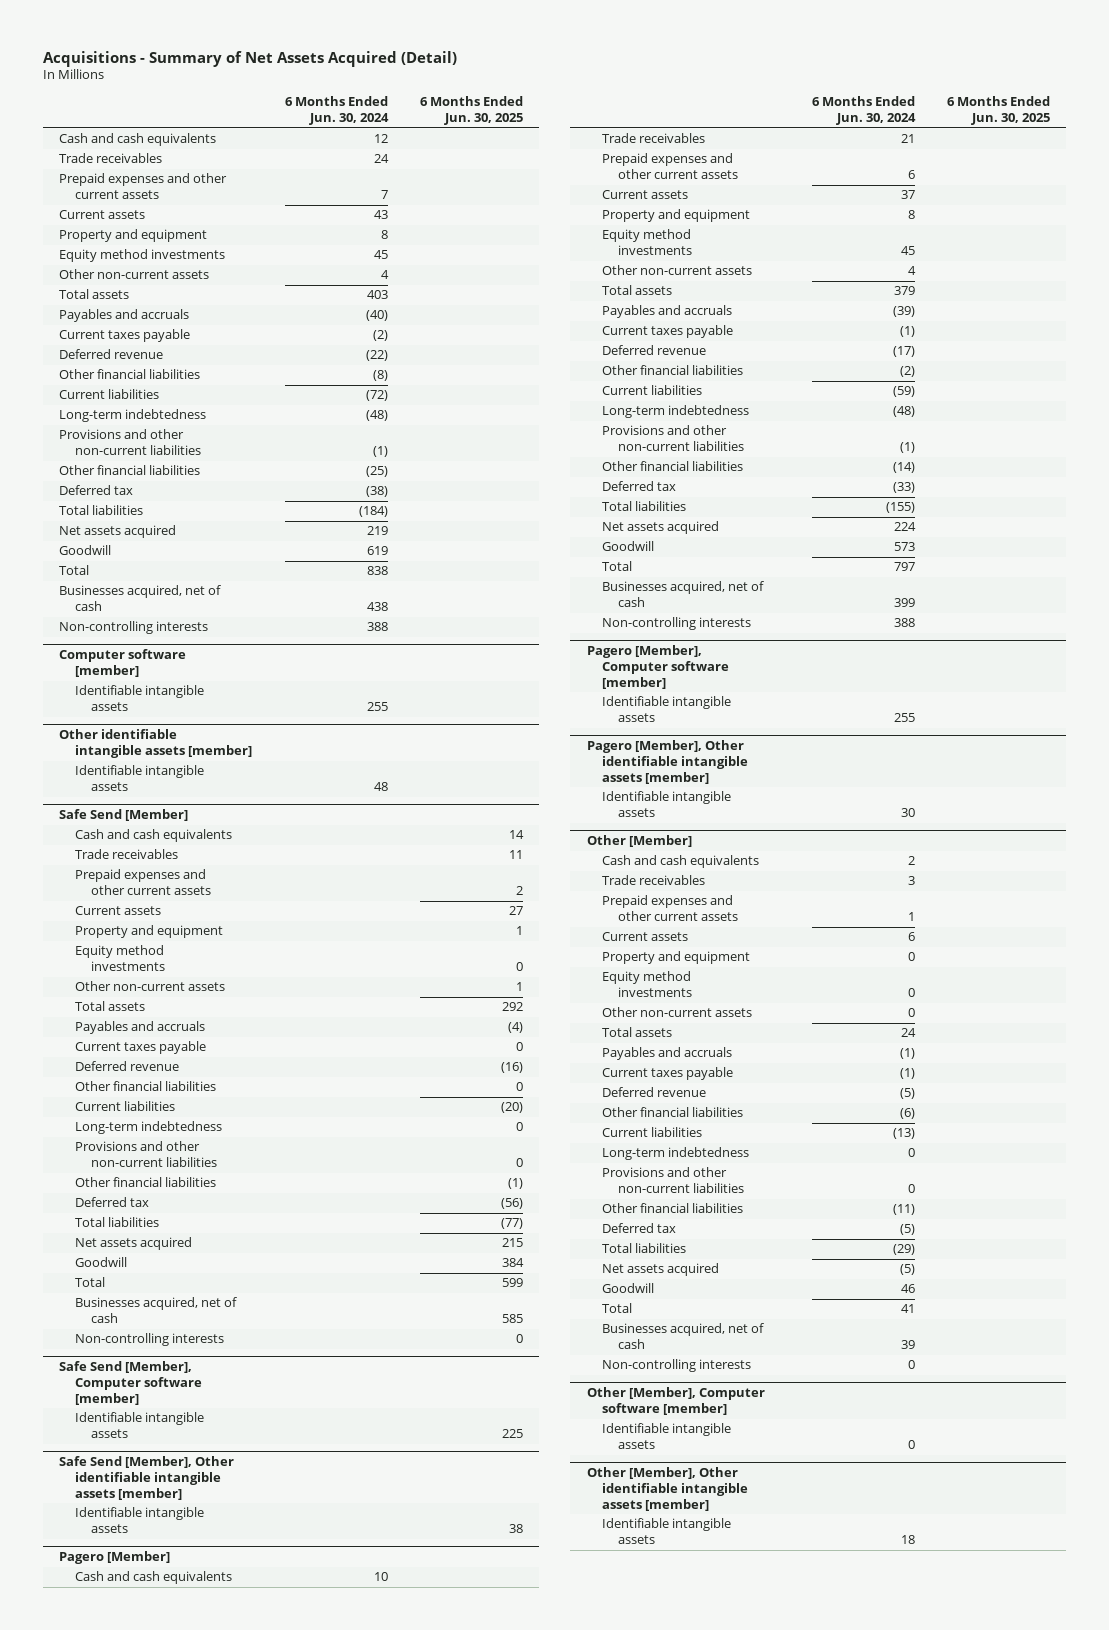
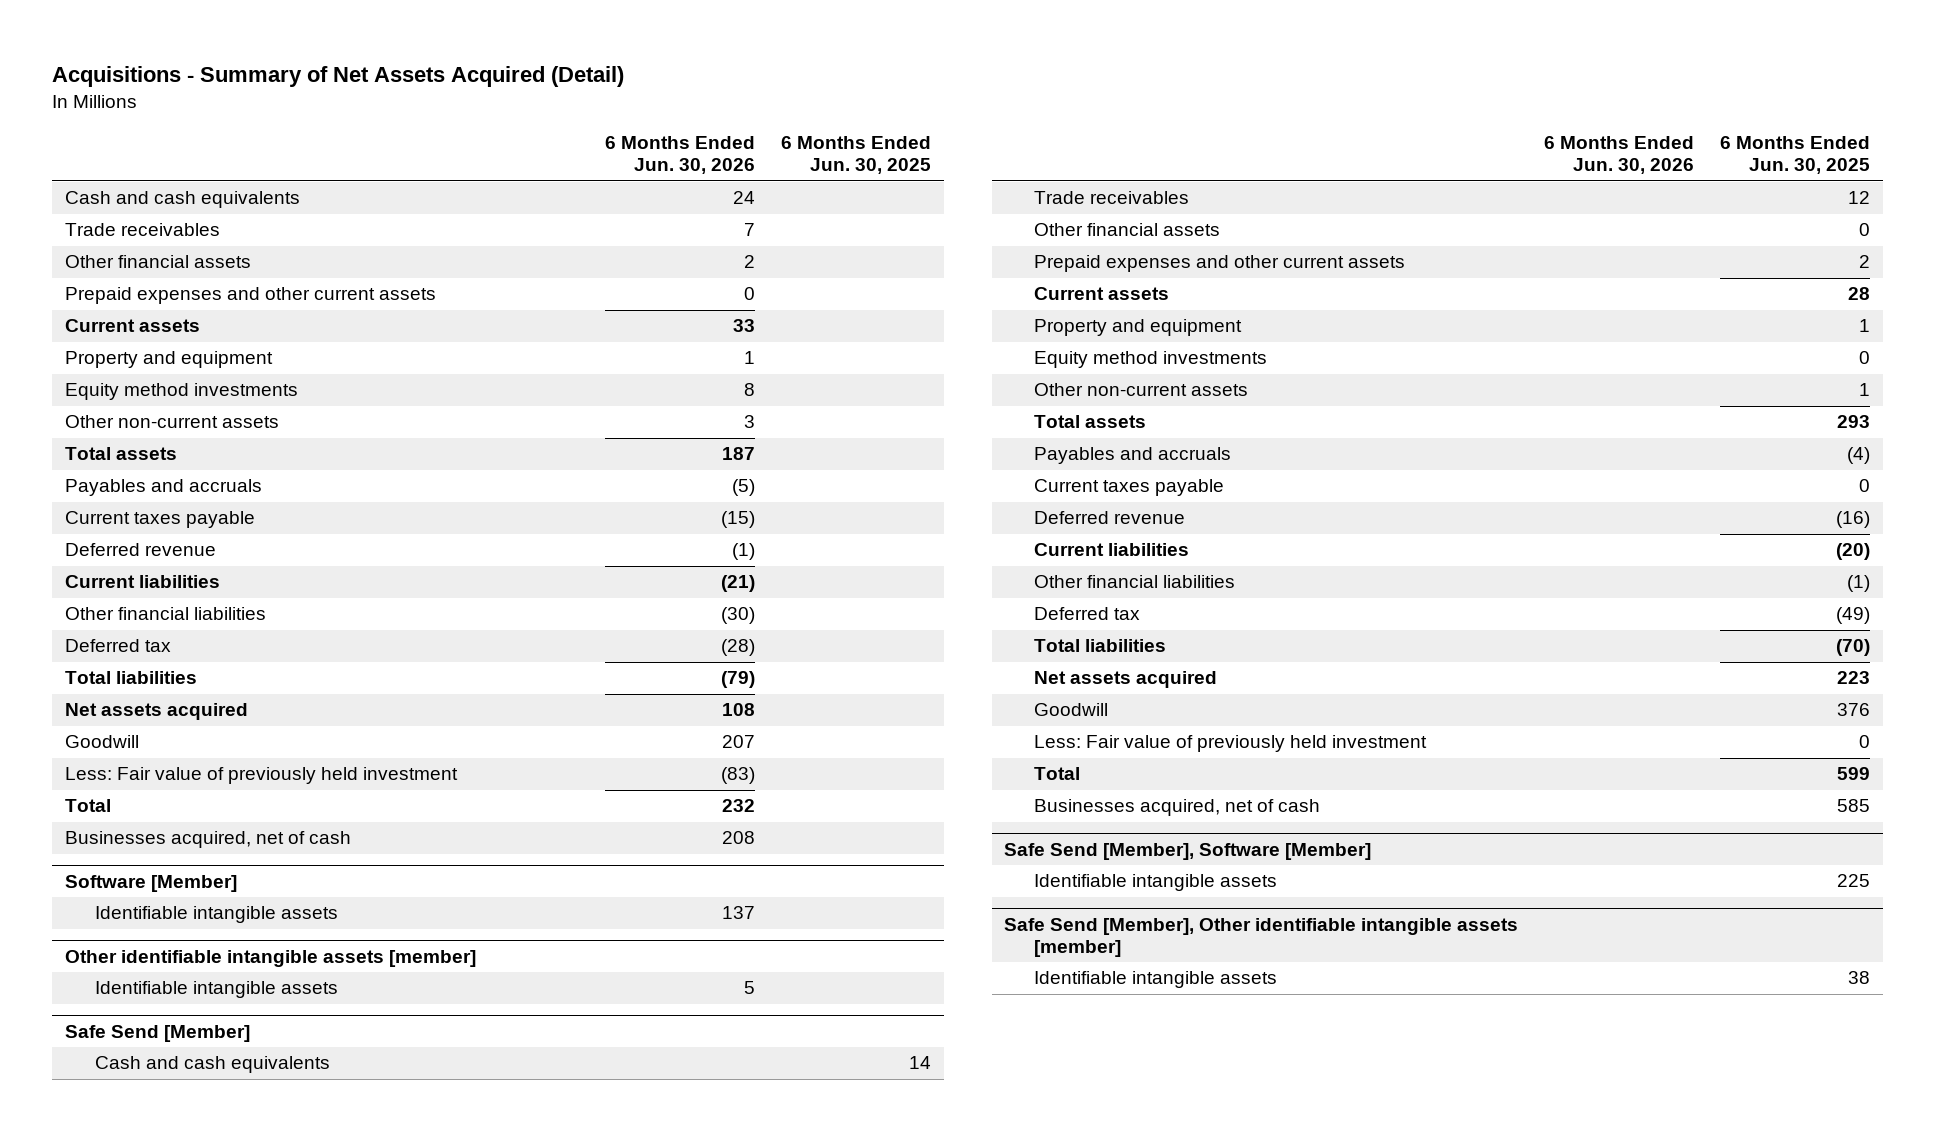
- | 6 Months Ended Jun. 30, 2024 | 6 Months Ended Jun. 30, 2025
+ | 6 Months Ended Jun. 30, 2026 | 6 Months Ended Jun. 30, 2025
+ Other financial assets | 2 |
- Other financial liabilities | (8) |
- Long-term indebtedness | (48) |
- Provisions and other non-current liabilities | (1) |
+ Less: Fair value of previously held investment | (83) |
- Non-controlling interests | 388 |
- Computer software [member]
+ Software [Member]
@ Safe Send [Member]
- Trade receivables | | 11
+ Trade receivables | | 12
+ Other financial assets | | 0
- Current assets | | 27
+ Current assets | | 28
- Total assets | | 292
+ Total assets | | 293
- Other financial liabilities | | 0
- Long-term indebtedness | | 0
- Provisions and other non-current liabilities | | 0
- Deferred tax | | (56)
- Total liabilities | | (77)
- Net assets acquired | | 215
- Goodwill | | 384
+ Deferred tax | | (49)
+ Total liabilities | | (70)
+ Net assets acquired | | 223
+ Goodwill | | 376
+ Less: Fair value of previously held investment | | 0
- Non-controlling interests | | 0
- Safe Send [Member], Computer software [member]
+ Safe Send [Member], Software [Member]
- Pagero [Member]
- Cash and cash equivalents | 10 |
- Trade receivables | 21 |
- Prepaid expenses and other current assets | 6 |
- Current assets | 37 |
- Property and equipment | 8 |
- Equity method investments | 45 |
- Other non-current assets | 4 |
- Total assets | 379 |
- Payables and accruals | (39) |
- Current taxes payable | (1) |
- Deferred revenue | (17) |
- Other financial liabilities | (2) |
- Current liabilities | (59) |
- Long-term indebtedness | (48) |
- Provisions and other non-current liabilities | (1) |
- Other financial liabilities | (14) |
- Deferred tax | (33) |
- Total liabilities | (155) |
- Net assets acquired | 224 |
- Goodwill | 573 |
- Total | 797 |
- Businesses acquired, net of cash | 399 |
- Non-controlling interests | 388 |
- Pagero [Member], Computer software [member]
- Identifiable intangible assets | 255 |
- Pagero [Member], Other identifiable intangible assets [member]
- Identifiable intangible assets | 30 |
- Other [Member]
- Cash and cash equivalents | 2 |
- Trade receivables | 3 |
- Prepaid expenses and other current assets | 1 |
- Current assets | 6 |
- Property and equipment | 0 |
- Equity method investments | 0 |
- Other non-current assets | 0 |
- Total assets | 24 |
- Payables and accruals | (1) |
- Current taxes payable | (1) |
- Deferred revenue | (5) |
- Other financial liabilities | (6) |
- Current liabilities | (13) |
- Long-term indebtedness | 0 |
- Provisions and other non-current liabilities | 0 |
- Other financial liabilities | (11) |
- Deferred tax | (5) |
- Total liabilities | (29) |
- Net assets acquired | (5) |
- Goodwill | 46 |
- Total | 41 |
- Businesses acquired, net of cash | 39 |
- Non-controlling interests | 0 |
- Other [Member], Computer software [member]
- Identifiable intangible assets | 0 |
- Other [Member], Other identifiable intangible assets [member]
- Identifiable intangible assets | 18 |

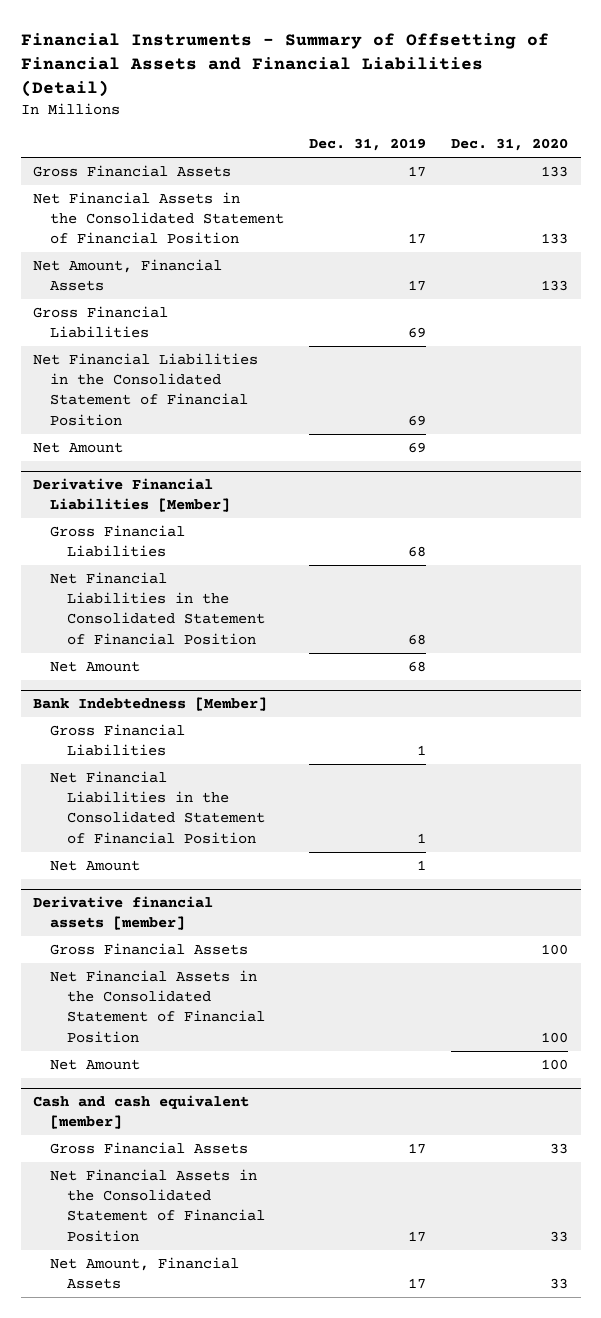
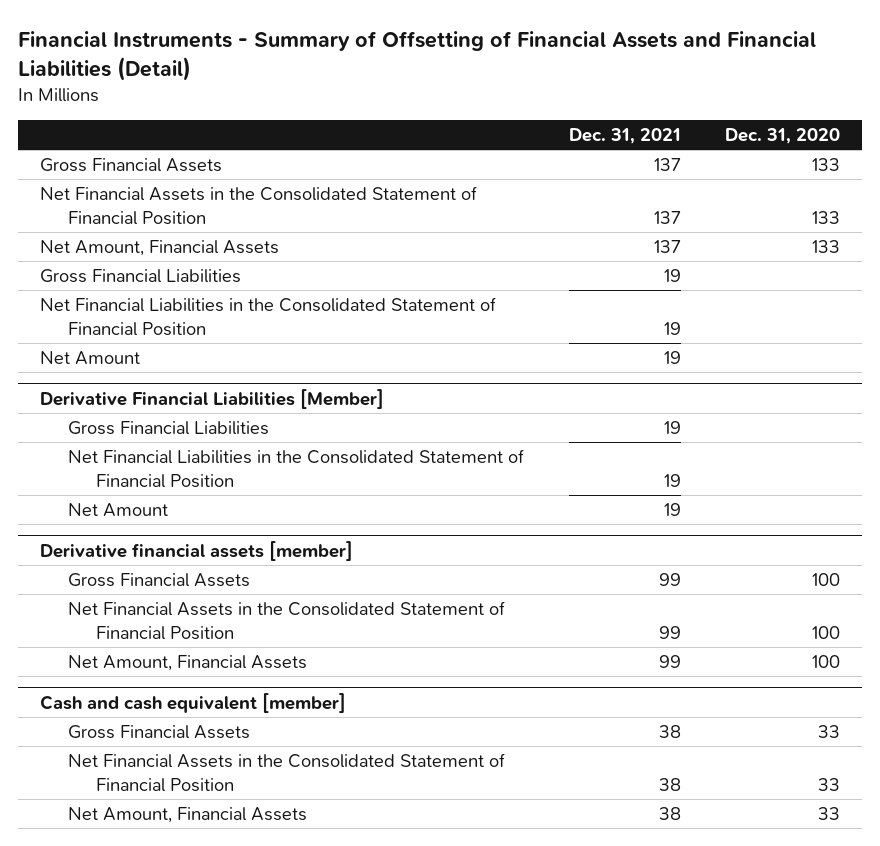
- | Dec. 31, 2019 | Dec. 31, 2020
+ | Dec. 31, 2021 | Dec. 31, 2020
- Bank Indebtedness [Member]
- Gross Financial Liabilities | 1 |
- Net Financial Liabilities in the Consolidated Statement of Financial Position | 1 |
- Net Amount | 1 |
@ Derivative financial assets [member]
- Net Amount | | 100
+ Net Amount, Financial Assets | 99 | 100

